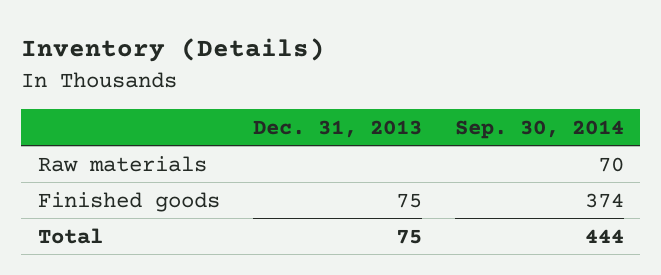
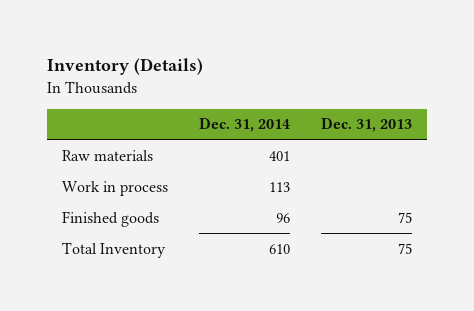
- | Dec. 31, 2013 | Sep. 30, 2014
+ | Dec. 31, 2014 | Dec. 31, 2013
+ Work in process | 113 |
- Total | 75 | 444
+ Total Inventory | 610 | 75

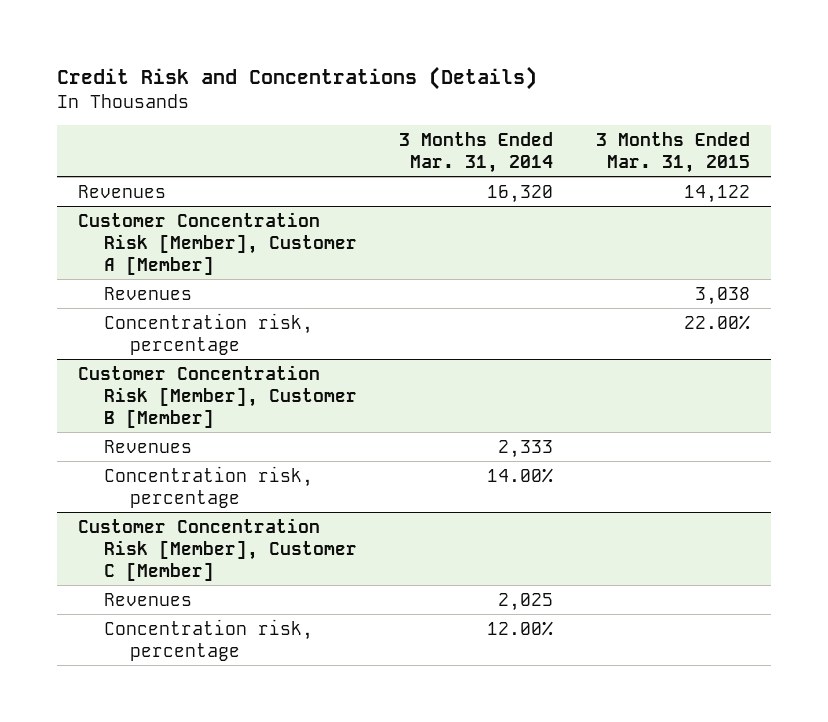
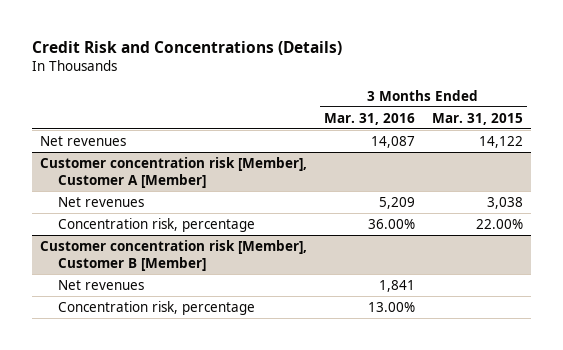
- | 3 Months Ended Mar. 31, 2014 | 3 Months Ended Mar. 31, 2015
+ | 3 Months Ended Mar. 31, 2016 | 3 Months Ended Mar. 31, 2015
- Revenues | 16,320 | 14,122
- Customer Concentration Risk [Member], Customer A [Member]
- Revenues | | 3,038
+ Net revenues | 14,087 | 14,122
+ Customer concentration risk [Member], Customer A [Member]
+ Net revenues | 5,209 | 3,038
- Customer Concentration Risk [Member], Customer B [Member]
- Revenues | 2,333 |
+ Customer concentration risk [Member], Customer B [Member]
+ Net revenues | 1,841 |
- Customer Concentration Risk [Member], Customer C [Member]
- Revenues | 2,025 |
- Concentration risk, percentage | 12.00% |

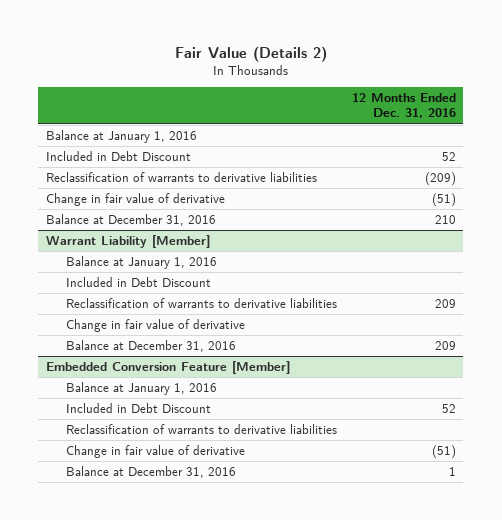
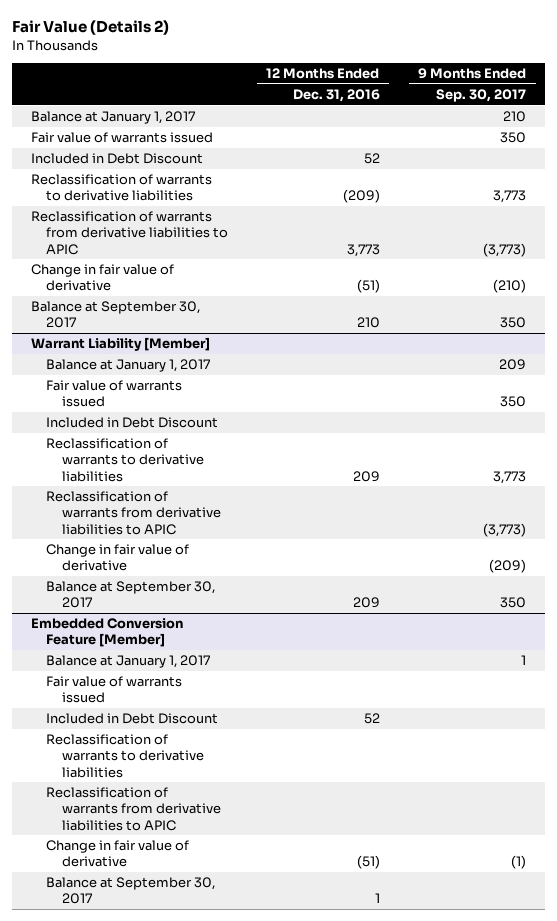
- | 12 Months Ended Dec. 31, 2016
+ | 12 Months Ended Dec. 31, 2016 | 9 Months Ended Sep. 30, 2017
- Balance at January 1, 2016
+ Balance at January 1, 2017 | | 210
+ Fair value of warrants issued | | 350
+ Reclassification of warrants from derivative liabilities to APIC | 3,773 | (3,773)
- Balance at December 31, 2016 | 210
+ Balance at September 30, 2017 | 210 | 350
@ Warrant Liability [Member]
- Balance at January 1, 2016
+ Balance at January 1, 2017 | | 209
+ Fair value of warrants issued | | 350
+ Reclassification of warrants from derivative liabilities to APIC | | (3,773)
- Balance at December 31, 2016 | 209
+ Balance at September 30, 2017 | 209 | 350
@ Embedded Conversion Feature [Member]
- Balance at January 1, 2016
+ Balance at January 1, 2017 | | 1
+ Fair value of warrants issued
+ Reclassification of warrants from derivative liabilities to APIC
- Balance at December 31, 2016 | 1
+ Balance at September 30, 2017 | 1 |

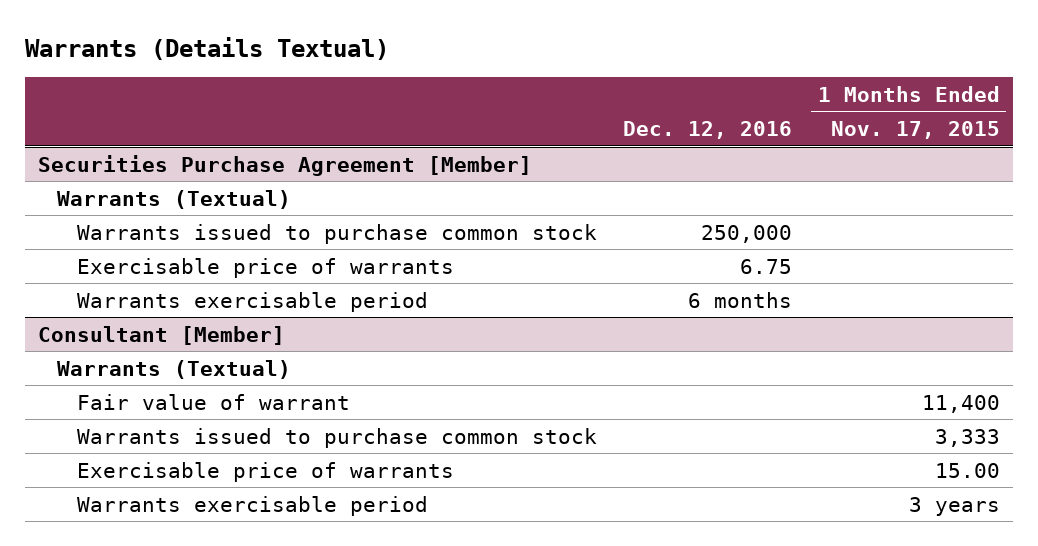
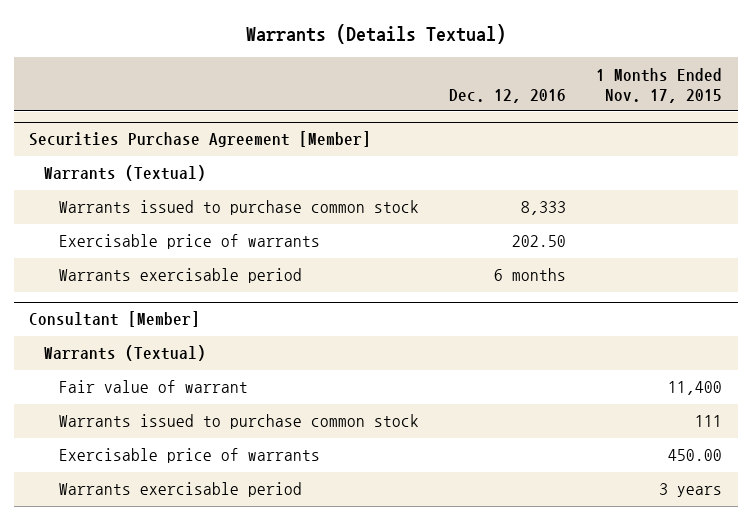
@ Securities Purchase Agreement [Member]
- Warrants issued to purchase common stock | 250,000 |
- Exercisable price of warrants | 6.75 |
+ Warrants issued to purchase common stock | 8,333 |
+ Exercisable price of warrants | 202.50 |
@ Consultant [Member]
- Warrants issued to purchase common stock | | 3,333
- Exercisable price of warrants | | 15.00
+ Warrants issued to purchase common stock | | 111
+ Exercisable price of warrants | | 450.00

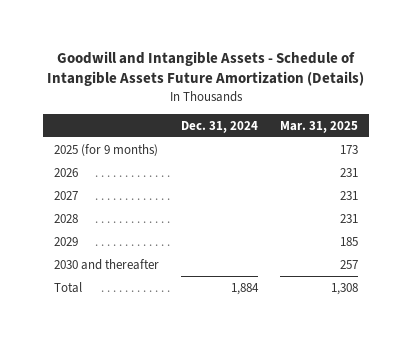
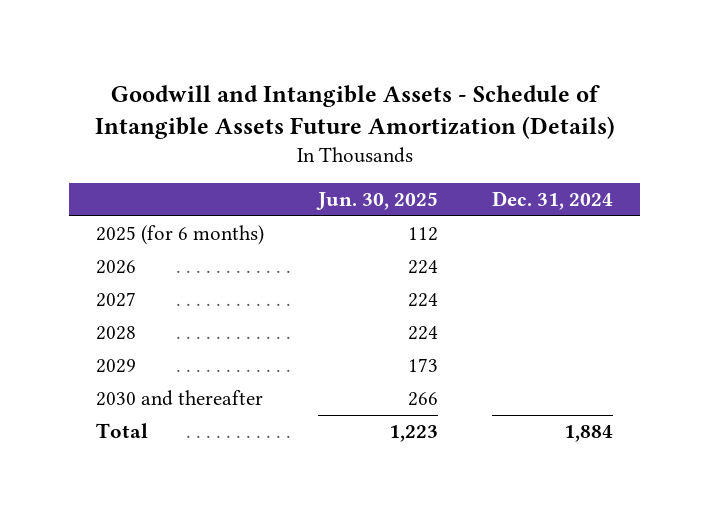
- | Dec. 31, 2024 | Mar. 31, 2025
+ | Jun. 30, 2025 | Dec. 31, 2024
- 2025 (for 9 months) | | 173
+ 2025 (for 6 months) | 112 |

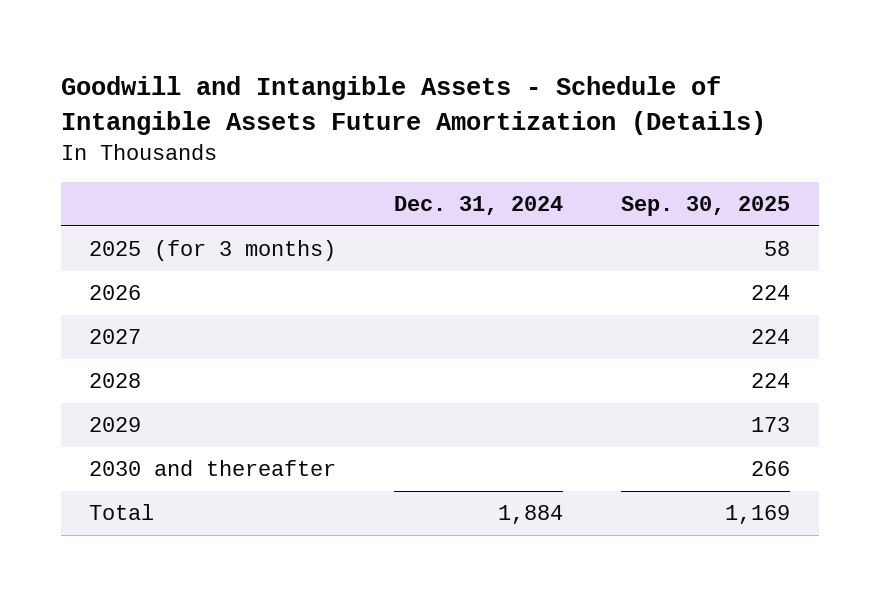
- | Jun. 30, 2025 | Dec. 31, 2024
+ | Dec. 31, 2024 | Sep. 30, 2025
- 2025 (for 6 months) | 112 |
+ 2025 (for 3 months) | | 58

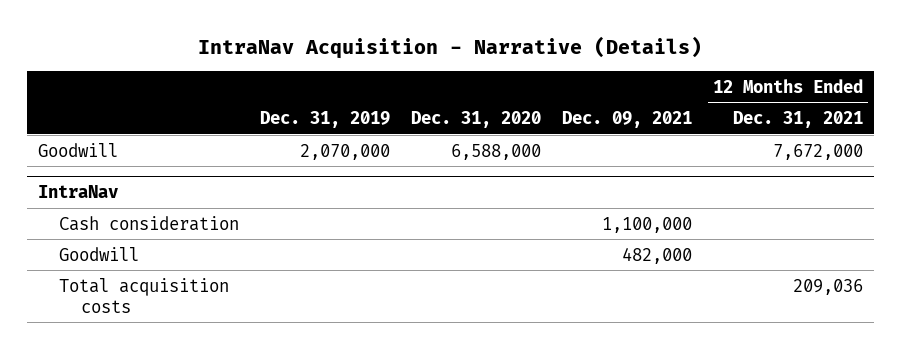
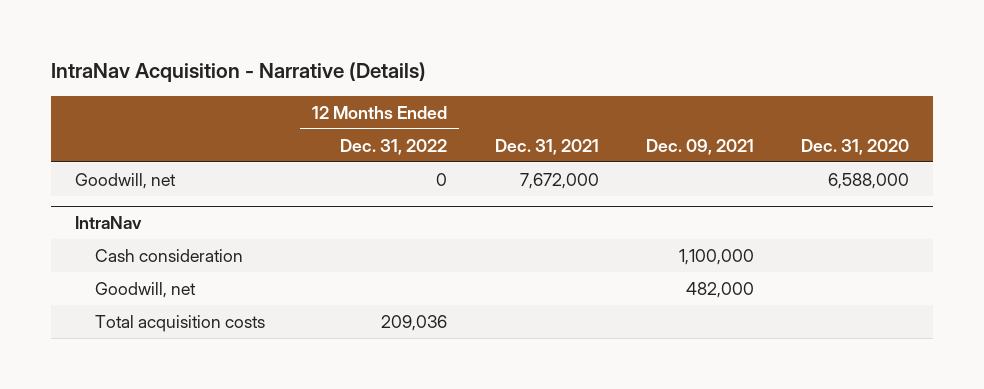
- | Dec. 31, 2019 | Dec. 31, 2020 | Dec. 09, 2021 | 12 Months Ended Dec. 31, 2021
+ | 12 Months Ended Dec. 31, 2022 | Dec. 31, 2021 | Dec. 09, 2021 | Dec. 31, 2020
- Goodwill | 2,070,000 | 6,588,000 | | 7,672,000
+ Goodwill, net | 0 | 7,672,000 | | 6,588,000
@ IntraNav
- Goodwill | | | 482,000 |
+ Goodwill, net | | | 482,000 |

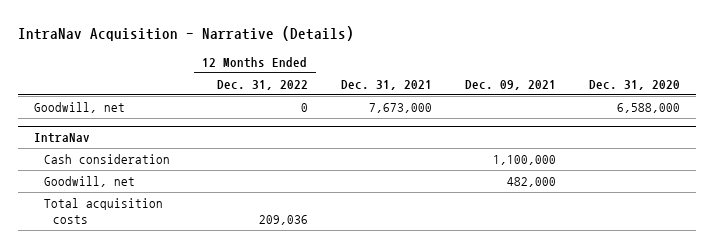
- Goodwill, net | 0 | 7,672,000 | | 6,588,000
+ Goodwill, net | 0 | 7,673,000 | | 6,588,000

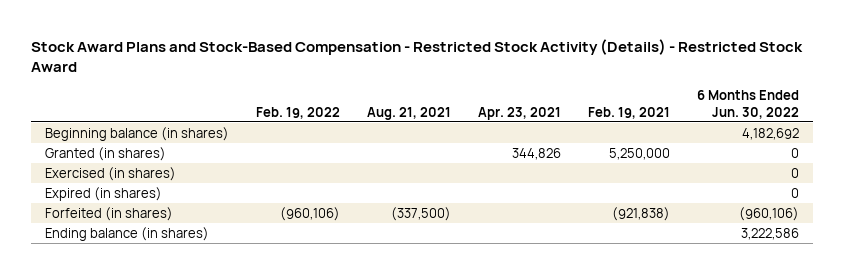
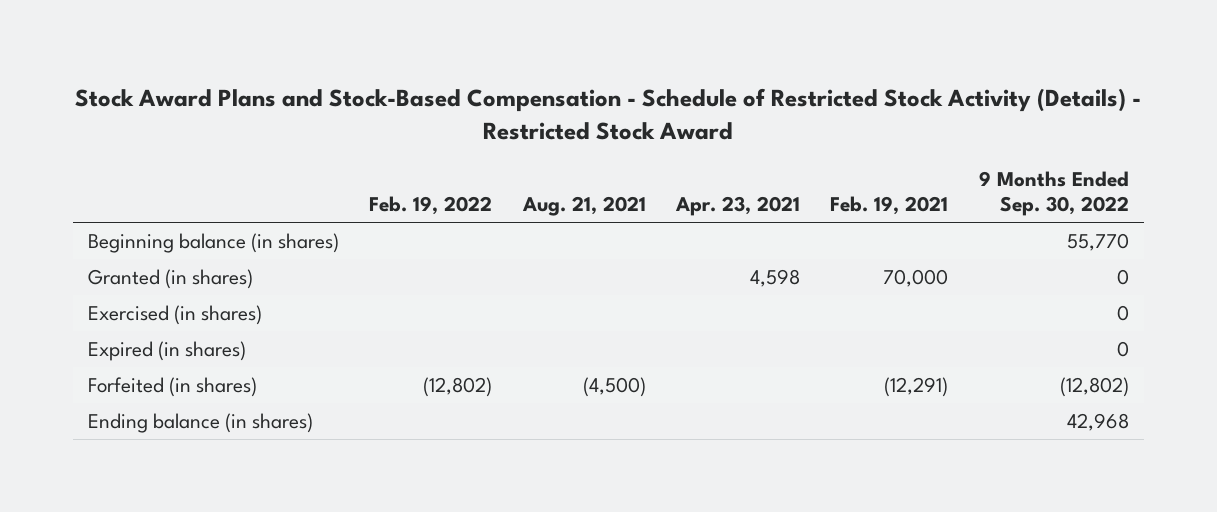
- Stock Award Plans and Stock-Based Compensation - Restricted Stock Activity (Details) - Restricted Stock Award
+ Stock Award Plans and Stock-Based Compensation - Schedule of Restricted Stock Activity (Details) - Restricted Stock Award
- | Feb. 19, 2022 | Aug. 21, 2021 | Apr. 23, 2021 | Feb. 19, 2021 | 6 Months Ended Jun. 30, 2022
+ | Feb. 19, 2022 | Aug. 21, 2021 | Apr. 23, 2021 | Feb. 19, 2021 | 9 Months Ended Sep. 30, 2022
- Granted (in shares) | | | 344,826 | 5,250,000 | 0
+ Granted (in shares) | | | 4,598 | 70,000 | 0
- Forfeited (in shares) | (960,106) | (337,500) | | (921,838) | (960,106)
+ Forfeited (in shares) | (12,802) | (4,500) | | (12,291) | (12,802)

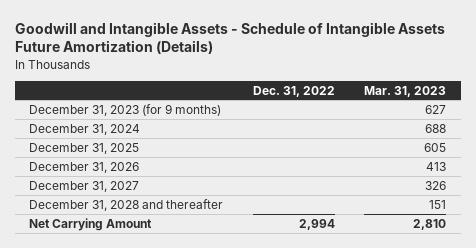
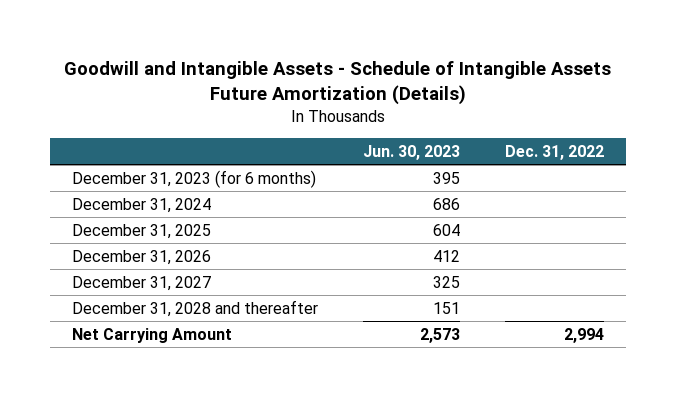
- | Dec. 31, 2022 | Mar. 31, 2023
+ | Jun. 30, 2023 | Dec. 31, 2022
- December 31, 2023 (for 9 months) | | 627
+ December 31, 2023 (for 6 months) | 395 |

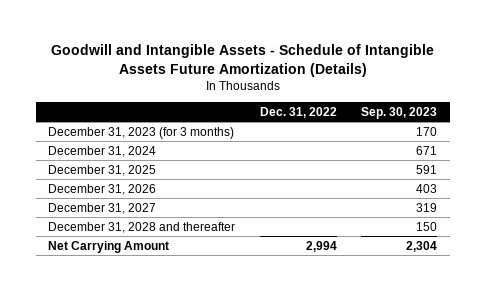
- | Jun. 30, 2023 | Dec. 31, 2022
+ | Dec. 31, 2022 | Sep. 30, 2023
- December 31, 2023 (for 6 months) | 395 |
+ December 31, 2023 (for 3 months) | | 170

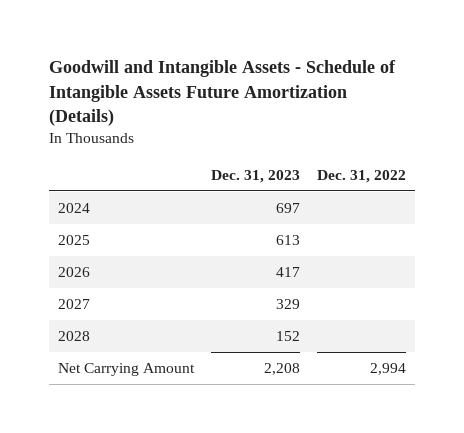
- | Dec. 31, 2022 | Sep. 30, 2023
+ | Dec. 31, 2023 | Dec. 31, 2022
- December 31, 2023 (for 3 months) | | 170
- December 31, 2024 | | 671
- December 31, 2025 | | 591
- December 31, 2026 | | 403
- December 31, 2027 | | 319
- December 31, 2028 and thereafter | | 150
+ 2024 | 697 |
+ 2025 | 613 |
+ 2026 | 417 |
+ 2027 | 329 |
+ 2028 | 152 |

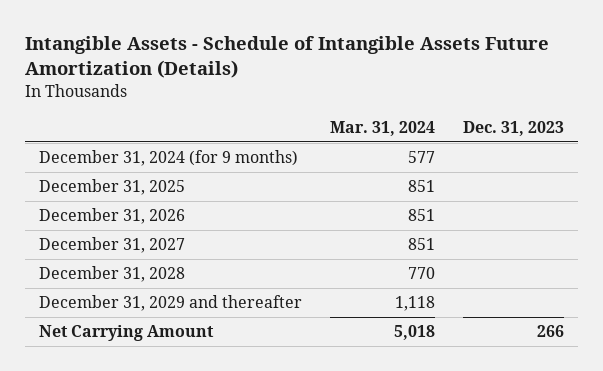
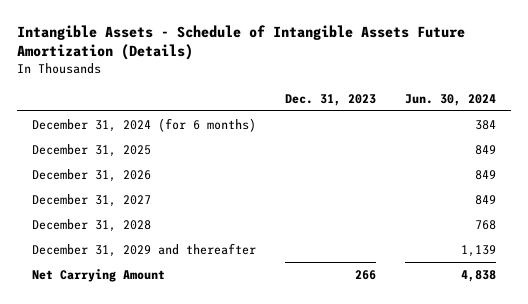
- | Mar. 31, 2024 | Dec. 31, 2023
+ | Dec. 31, 2023 | Jun. 30, 2024
- December 31, 2024 (for 9 months) | 577 |
+ December 31, 2024 (for 6 months) | | 384

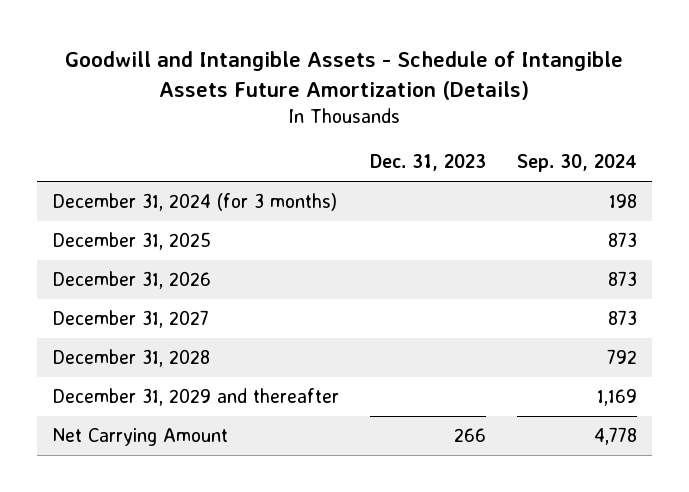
- Intangible Assets - Schedule of Intangible Assets Future Amortization (Details)
+ Goodwill and Intangible Assets - Schedule of Intangible Assets Future Amortization (Details)
- | Dec. 31, 2023 | Jun. 30, 2024
+ | Dec. 31, 2023 | Sep. 30, 2024
- December 31, 2024 (for 6 months) | | 384
+ December 31, 2024 (for 3 months) | | 198

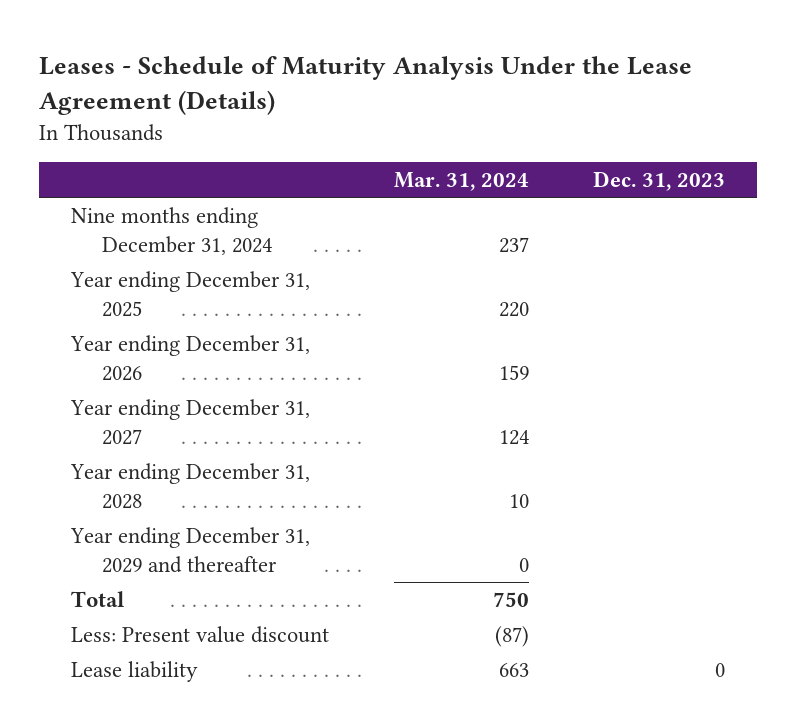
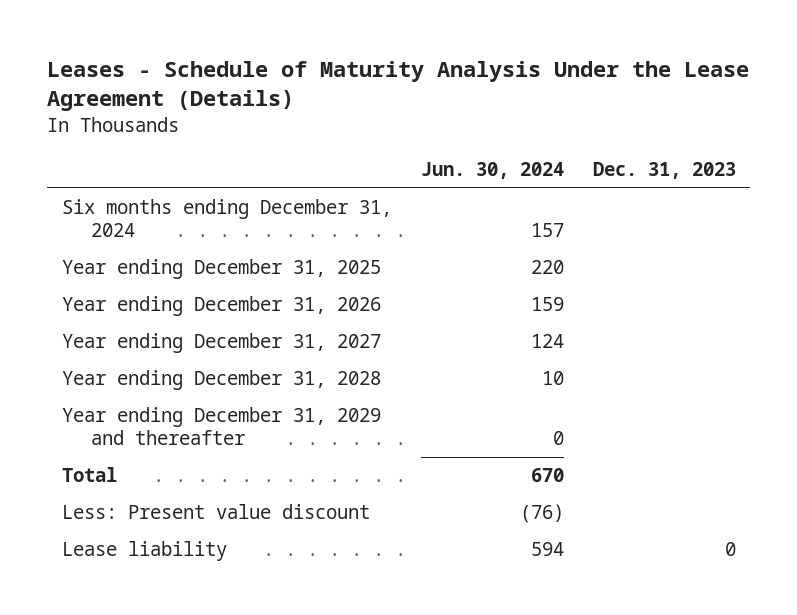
- | Mar. 31, 2024 | Dec. 31, 2023
+ | Jun. 30, 2024 | Dec. 31, 2023
- Nine months ending December 31, 2024 | 237 |
+ Six months ending December 31, 2024 | 157 |

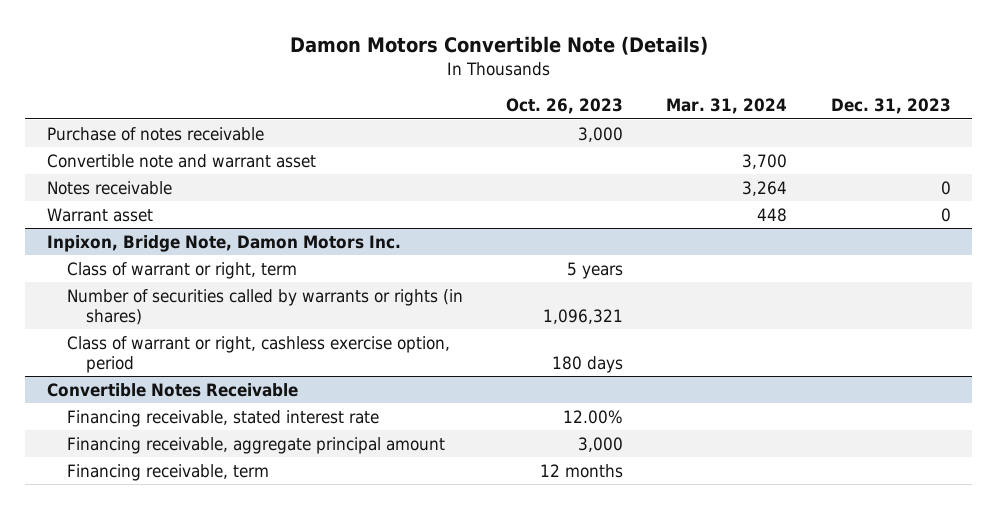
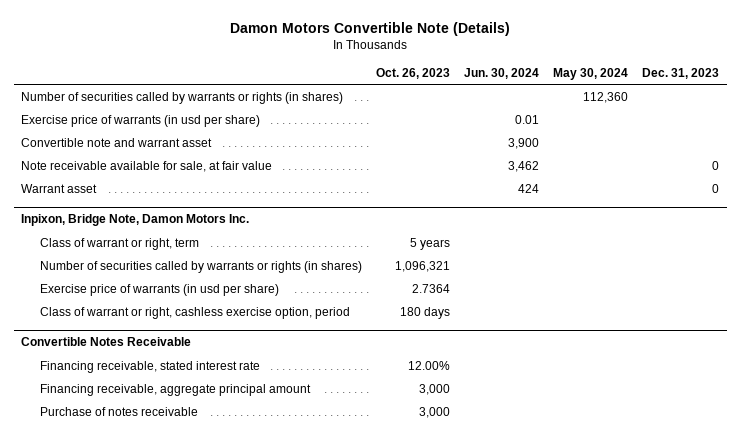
- | Oct. 26, 2023 | Mar. 31, 2024 | Dec. 31, 2023
+ | Oct. 26, 2023 | Jun. 30, 2024 | May 30, 2024 | Dec. 31, 2023
- Purchase of notes receivable | 3,000 | |
+ Number of securities called by warrants or rights (in shares) | | | 112,360 |
+ Exercise price of warrants (in usd per share) | | 0.01 | |
- Notes receivable | | 3,264 | 0
+ Note receivable available for sale, at fair value | | 3,462 | | 0
@ Inpixon, Bridge Note, Damon Motors Inc.
+ Exercise price of warrants (in usd per share) | 2.7364 | | |
@ Convertible Notes Receivable
- Financing receivable, term | 12 months | |
+ Purchase of notes receivable | 3,000 | | |

